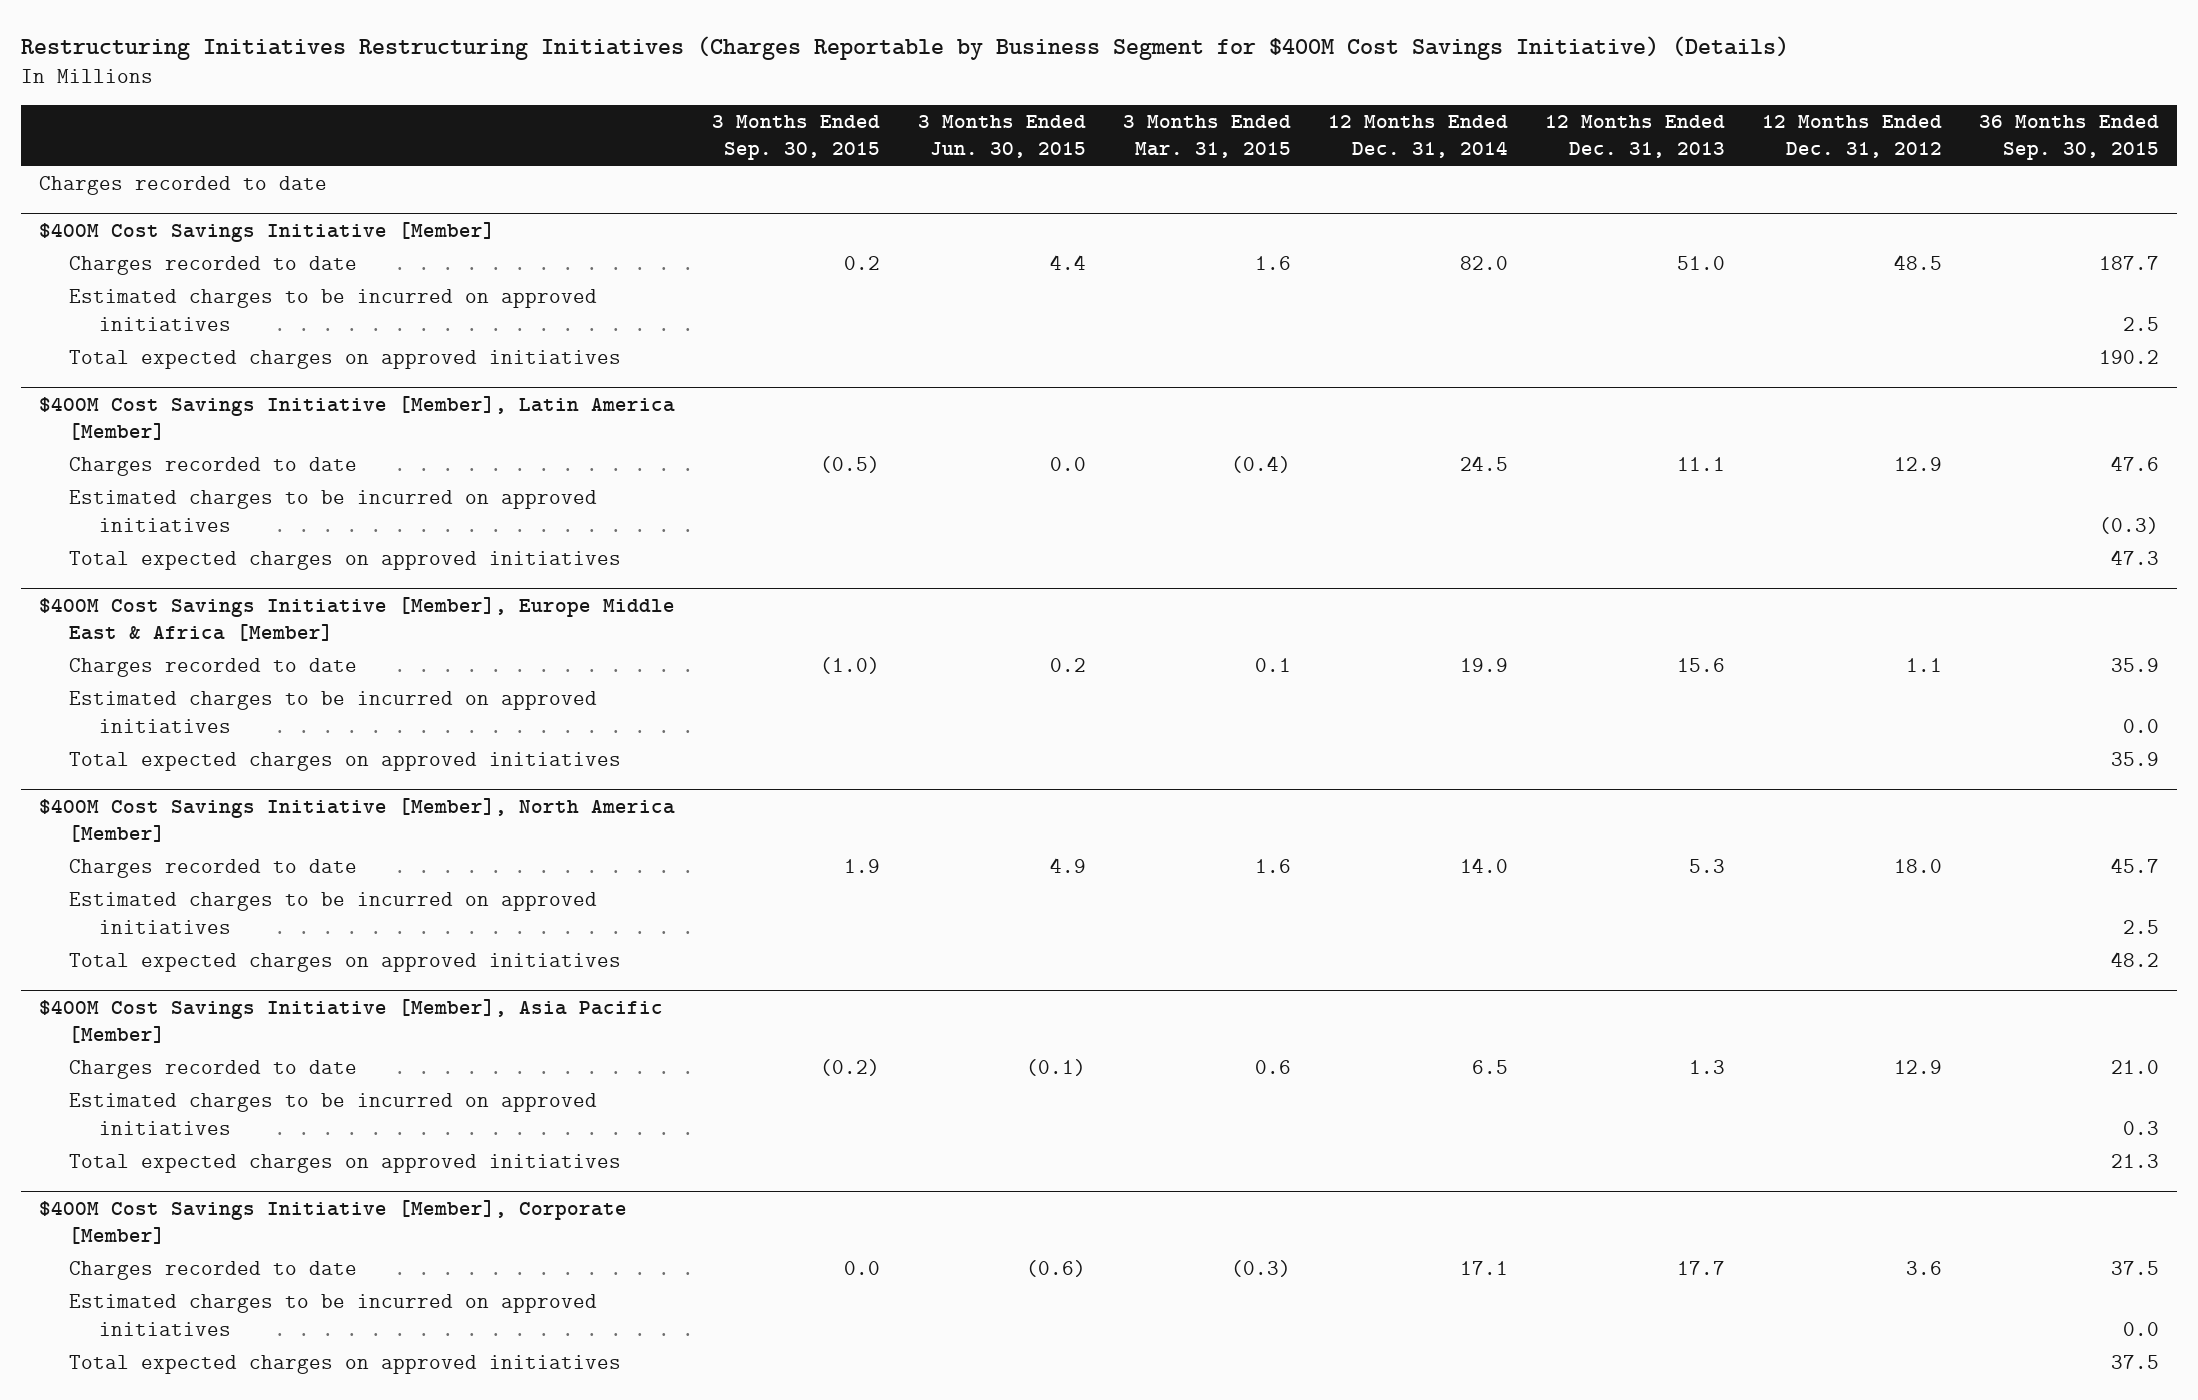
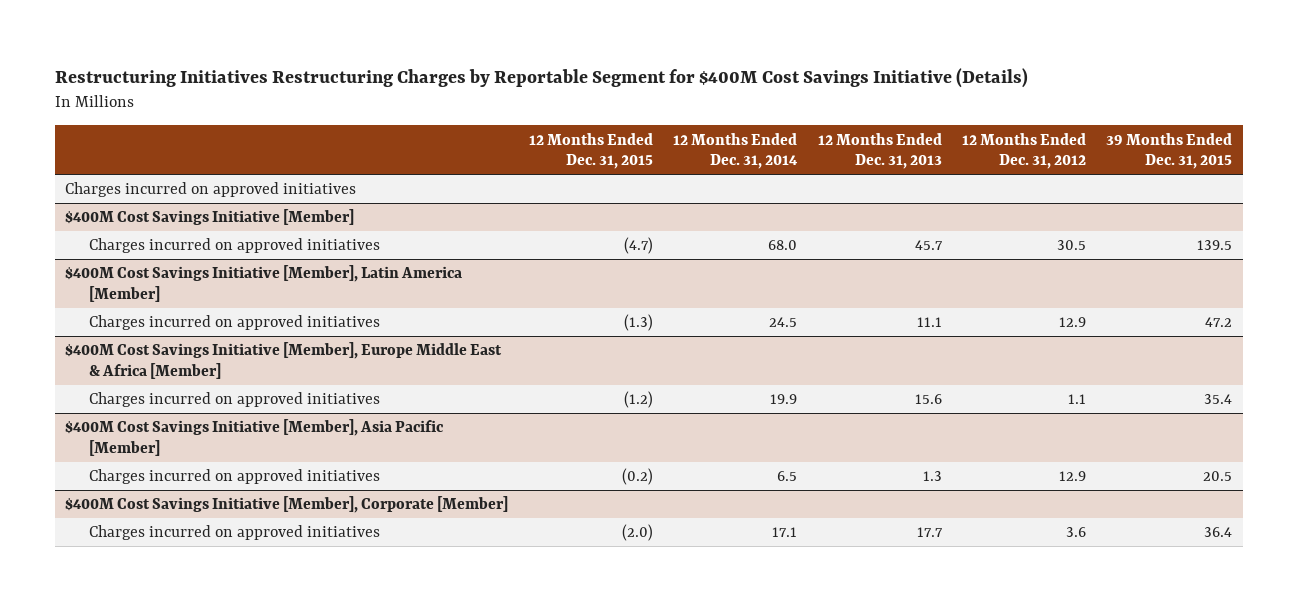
- Restructuring Initiatives Restructuring Initiatives (Charges Reportable by Business Segment for $400M Cost Savings Initiative) (Details)
+ Restructuring Initiatives Restructuring Charges by Reportable Segment for $400M Cost Savings Initiative (Details)
- | 3 Months Ended Sep. 30, 2015 | 3 Months Ended Jun. 30, 2015 | 3 Months Ended Mar. 31, 2015 | 12 Months Ended Dec. 31, 2014 | 12 Months Ended Dec. 31, 2013 | 12 Months Ended Dec. 31, 2012 | 36 Months Ended Sep. 30, 2015
+ | 12 Months Ended Dec. 31, 2015 | 12 Months Ended Dec. 31, 2014 | 12 Months Ended Dec. 31, 2013 | 12 Months Ended Dec. 31, 2012 | 39 Months Ended Dec. 31, 2015
- Charges recorded to date
+ Charges incurred on approved initiatives
@ $400M Cost Savings Initiative [Member]
- Charges recorded to date | 0.2 | 4.4 | 1.6 | 82.0 | 51.0 | 48.5 | 187.7
- Estimated charges to be incurred on approved initiatives | | | | | | | 2.5
- Total expected charges on approved initiatives | | | | | | | 190.2
+ Charges incurred on approved initiatives | (4.7) | 68.0 | 45.7 | 30.5 | 139.5
@ $400M Cost Savings Initiative [Member], Latin America [Member]
- Charges recorded to date | (0.5) | 0.0 | (0.4) | 24.5 | 11.1 | 12.9 | 47.6
- Estimated charges to be incurred on approved initiatives | | | | | | | (0.3)
- Total expected charges on approved initiatives | | | | | | | 47.3
+ Charges incurred on approved initiatives | (1.3) | 24.5 | 11.1 | 12.9 | 47.2
@ $400M Cost Savings Initiative [Member], Europe Middle East & Africa [Member]
- Charges recorded to date | (1.0) | 0.2 | 0.1 | 19.9 | 15.6 | 1.1 | 35.9
- Estimated charges to be incurred on approved initiatives | | | | | | | 0.0
- Total expected charges on approved initiatives | | | | | | | 35.9
- $400M Cost Savings Initiative [Member], North America [Member]
- Charges recorded to date | 1.9 | 4.9 | 1.6 | 14.0 | 5.3 | 18.0 | 45.7
- Estimated charges to be incurred on approved initiatives | | | | | | | 2.5
- Total expected charges on approved initiatives | | | | | | | 48.2
@ $400M Cost Savings Initiative [Member], Europe Middle East & Africa [Member]
+ Charges incurred on approved initiatives | (1.2) | 19.9 | 15.6 | 1.1 | 35.4
@ $400M Cost Savings Initiative [Member], Asia Pacific [Member]
- Charges recorded to date | (0.2) | (0.1) | 0.6 | 6.5 | 1.3 | 12.9 | 21.0
- Estimated charges to be incurred on approved initiatives | | | | | | | 0.3
- Total expected charges on approved initiatives | | | | | | | 21.3
+ Charges incurred on approved initiatives | (0.2) | 6.5 | 1.3 | 12.9 | 20.5
@ $400M Cost Savings Initiative [Member], Corporate [Member]
- Charges recorded to date | 0.0 | (0.6) | (0.3) | 17.1 | 17.7 | 3.6 | 37.5
- Estimated charges to be incurred on approved initiatives | | | | | | | 0.0
- Total expected charges on approved initiatives | | | | | | | 37.5
+ Charges incurred on approved initiatives | (2.0) | 17.1 | 17.7 | 3.6 | 36.4

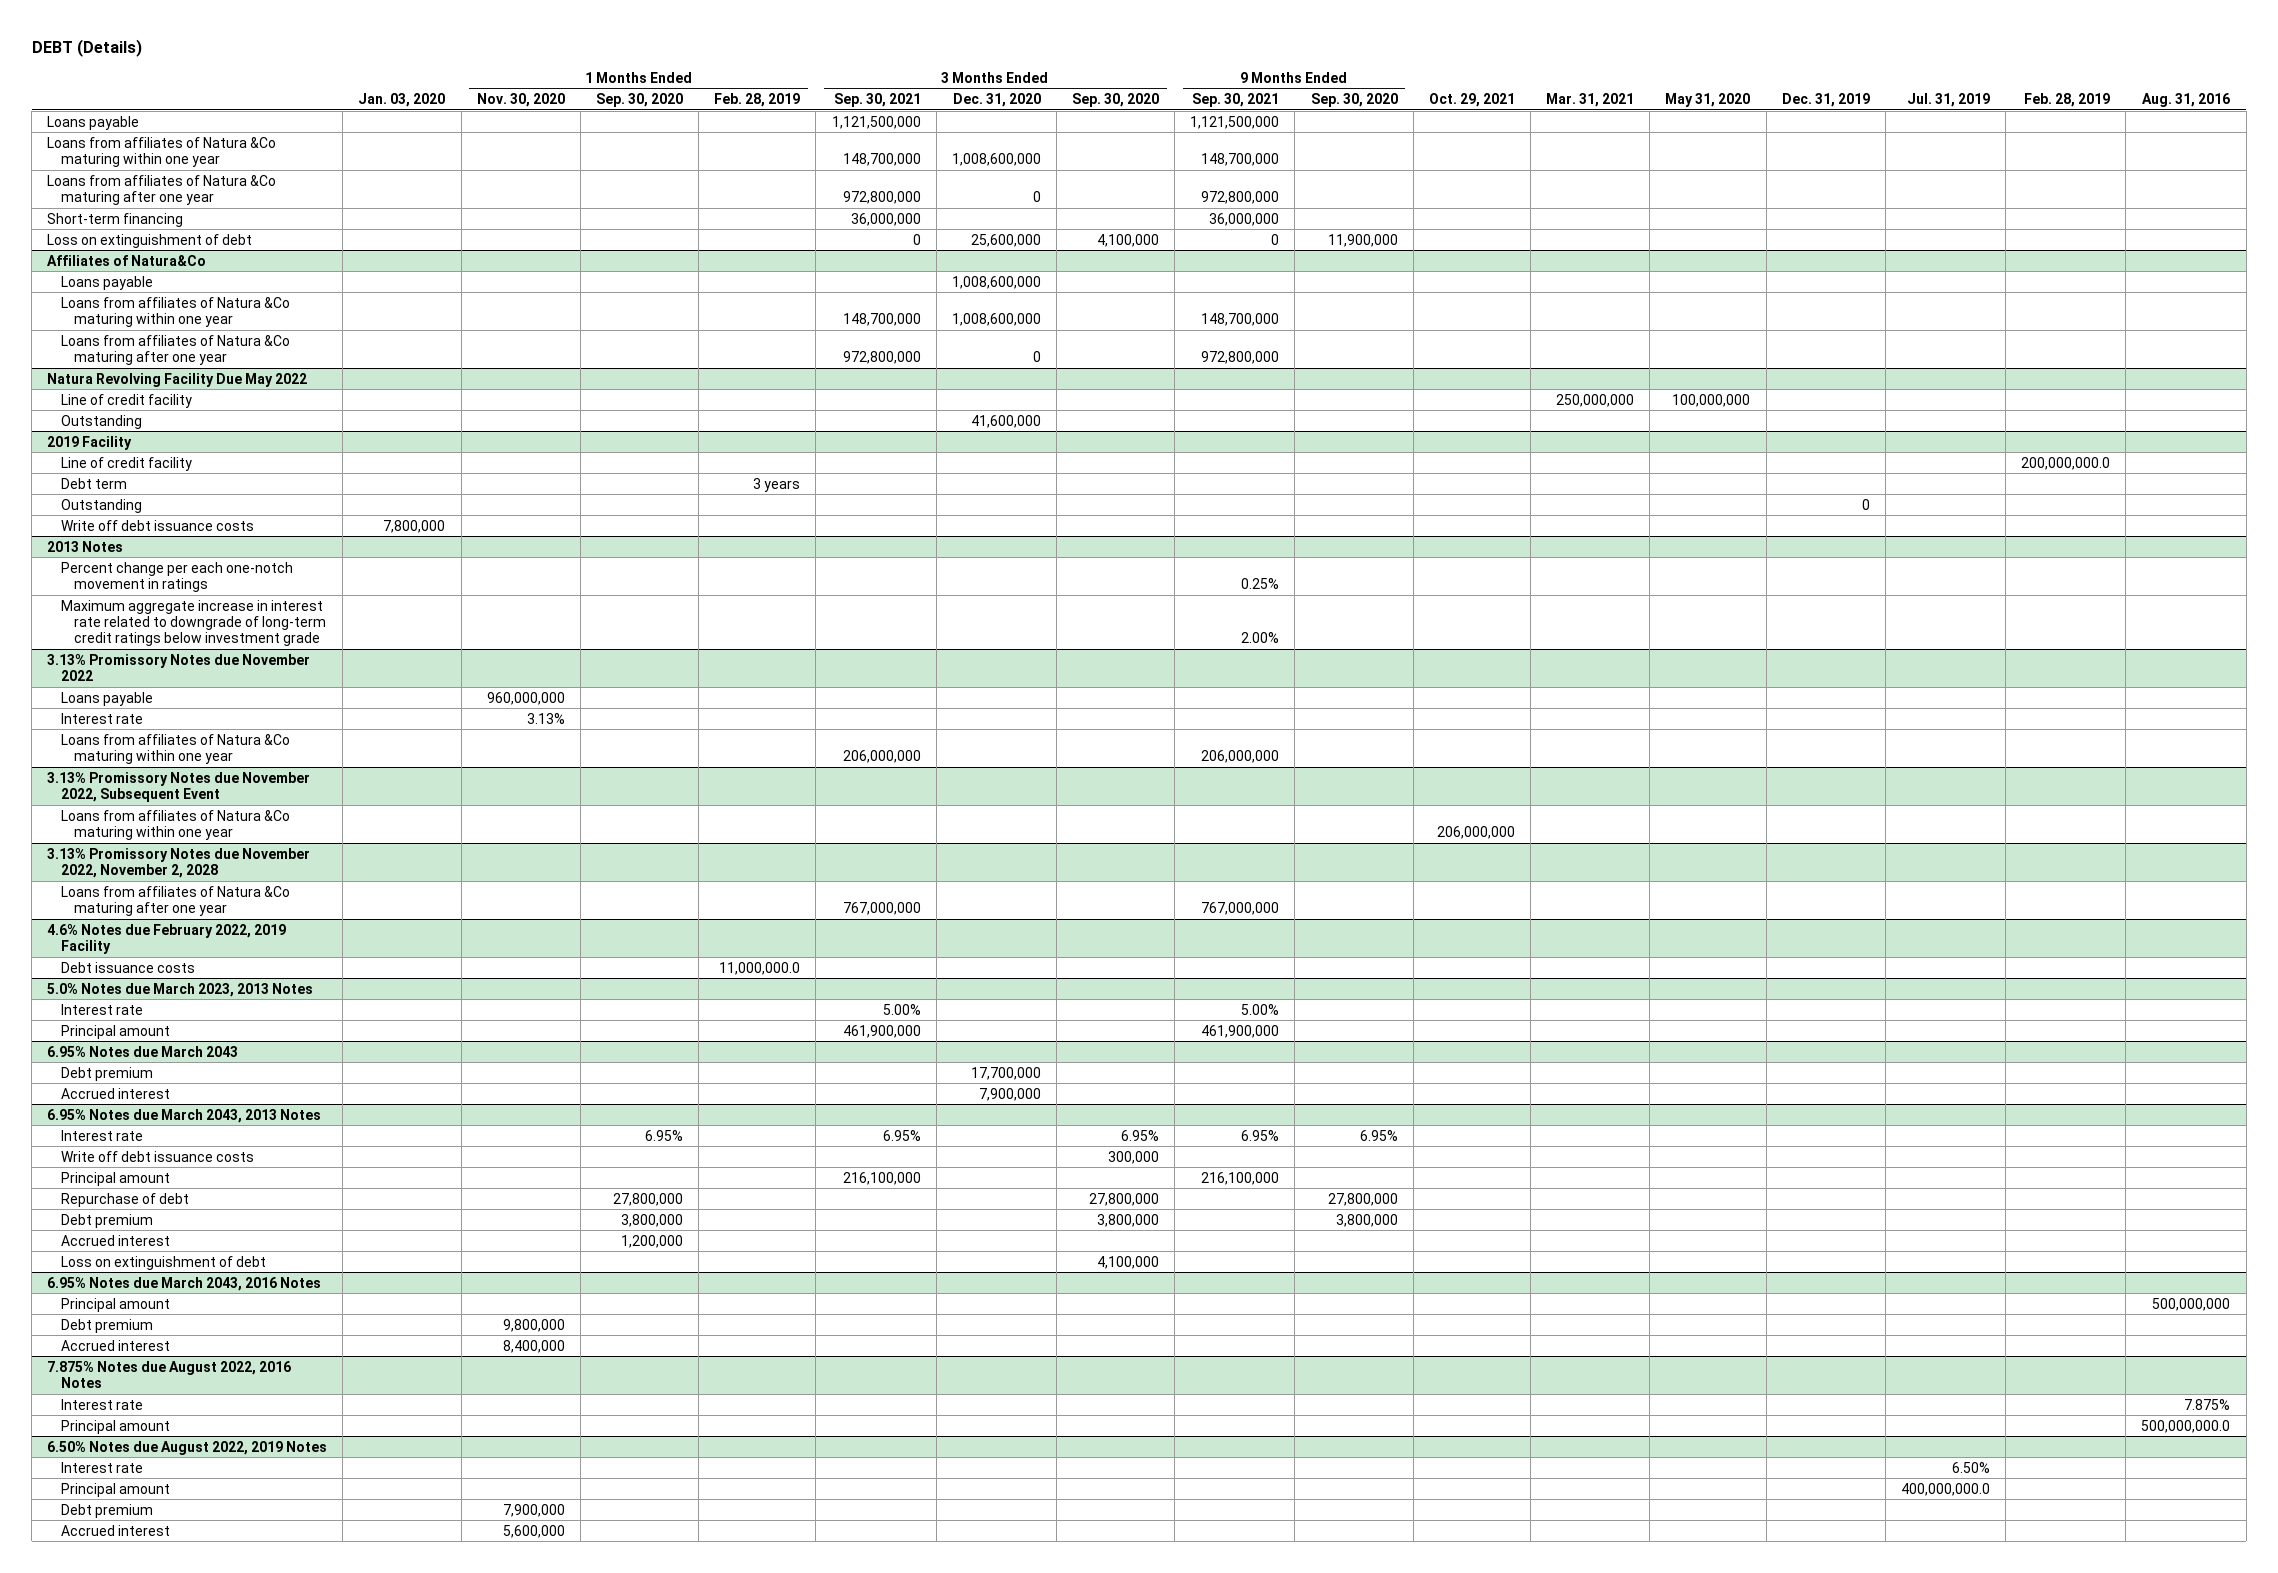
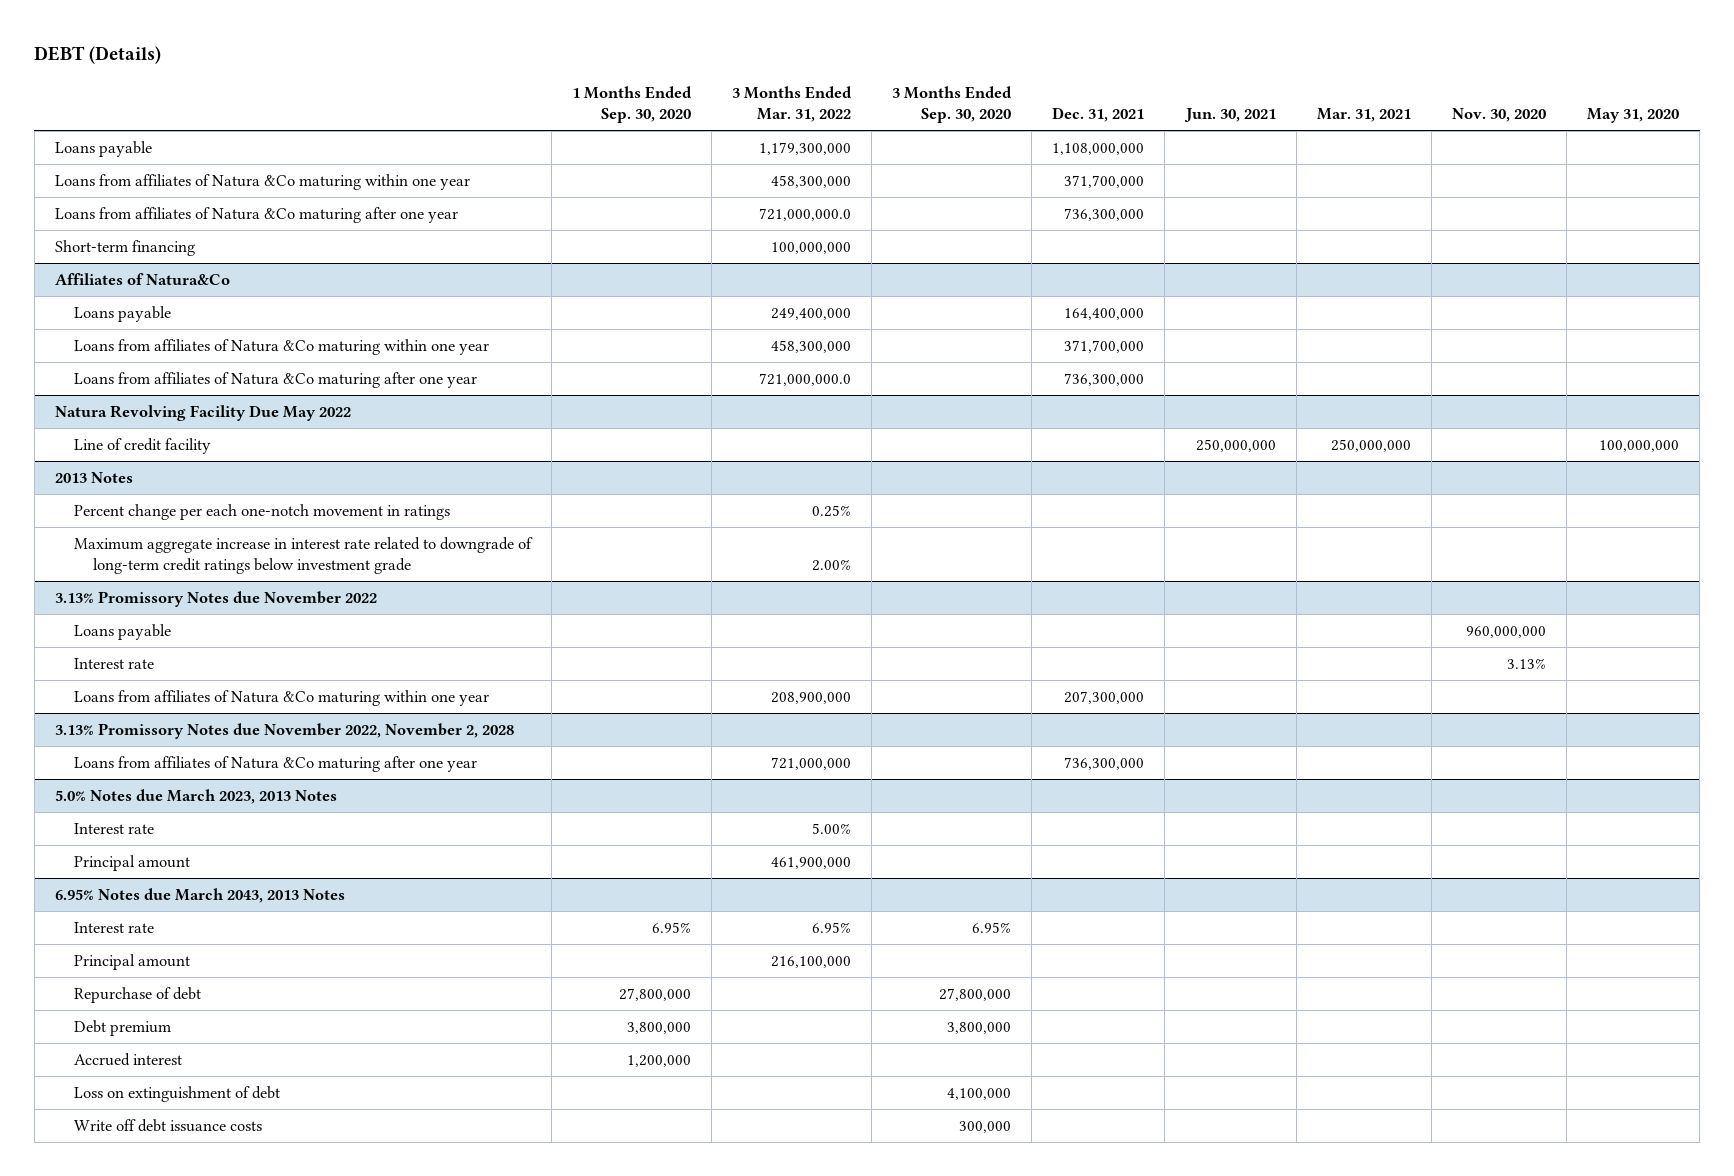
- | Jan. 03, 2020 | 1 Months Ended Nov. 30, 2020 | 1 Months Ended Sep. 30, 2020 | 1 Months Ended Feb. 28, 2019 | 3 Months Ended Sep. 30, 2021 | 3 Months Ended Dec. 31, 2020 | 3 Months Ended Sep. 30, 2020 | 9 Months Ended Sep. 30, 2021 | 9 Months Ended Sep. 30, 2020 | Oct. 29, 2021 | Mar. 31, 2021 | May 31, 2020 | Dec. 31, 2019 | Jul. 31, 2019 | Feb. 28, 2019 | Aug. 31, 2016
+ | 1 Months Ended Sep. 30, 2020 | 3 Months Ended Mar. 31, 2022 | 3 Months Ended Sep. 30, 2020 | Dec. 31, 2021 | Jun. 30, 2021 | Mar. 31, 2021 | Nov. 30, 2020 | May 31, 2020
- Loss on extinguishment of debt | | | | | 0 | 25,600,000 | 4,100,000 | 0 | 11,900,000 | | | | | | |
@ Natura Revolving Facility Due May 2022
- Outstanding | | | | | | 41,600,000 | | | | | | | | | |
- 2019 Facility
- Line of credit facility | | | | | | | | | | | | | | | 200,000,000.0 |
- Debt term | | | | 3 years | | | | | | | | | | | |
- Outstanding | | | | | | | | | | | | | 0 | | |
- Write off debt issuance costs | 7,800,000 | | | | | | | | | | | | | | |
- 3.13% Promissory Notes due November 2022, Subsequent Event
- Loans from affiliates of Natura &Co maturing within one year | | | | | | | | | | 206,000,000 | | | | | |
- 4.6% Notes due February 2022, 2019 Facility
- Debt issuance costs | | | | 11,000,000.0 | | | | | | | | | | | |
- 6.95% Notes due March 2043
- Debt premium | | | | | | 17,700,000 | | | | | | | | | |
- Accrued interest | | | | | | 7,900,000 | | | | | | | | | |
- 6.95% Notes due March 2043, 2016 Notes
- Principal amount | | | | | | | | | | | | | | | | 500,000,000
- Debt premium | | 9,800,000 | | | | | | | | | | | | | |
- Accrued interest | | 8,400,000 | | | | | | | | | | | | | |
- 7.875% Notes due August 2022, 2016 Notes
- Interest rate | | | | | | | | | | | | | | | | 7.875%
- Principal amount | | | | | | | | | | | | | | | | 500,000,000.0
- 6.50% Notes due August 2022, 2019 Notes
- Interest rate | | | | | | | | | | | | | | 6.50% | |
- Principal amount | | | | | | | | | | | | | | 400,000,000.0 | |
- Debt premium | | 7,900,000 | | | | | | | | | | | | | |
- Accrued interest | | 5,600,000 | | | | | | | | | | | | | |
@ 6.95% Notes due March 2043, 2013 Notes
moved down: Write off debt issuance costs | | | 300,000 | | | | |

